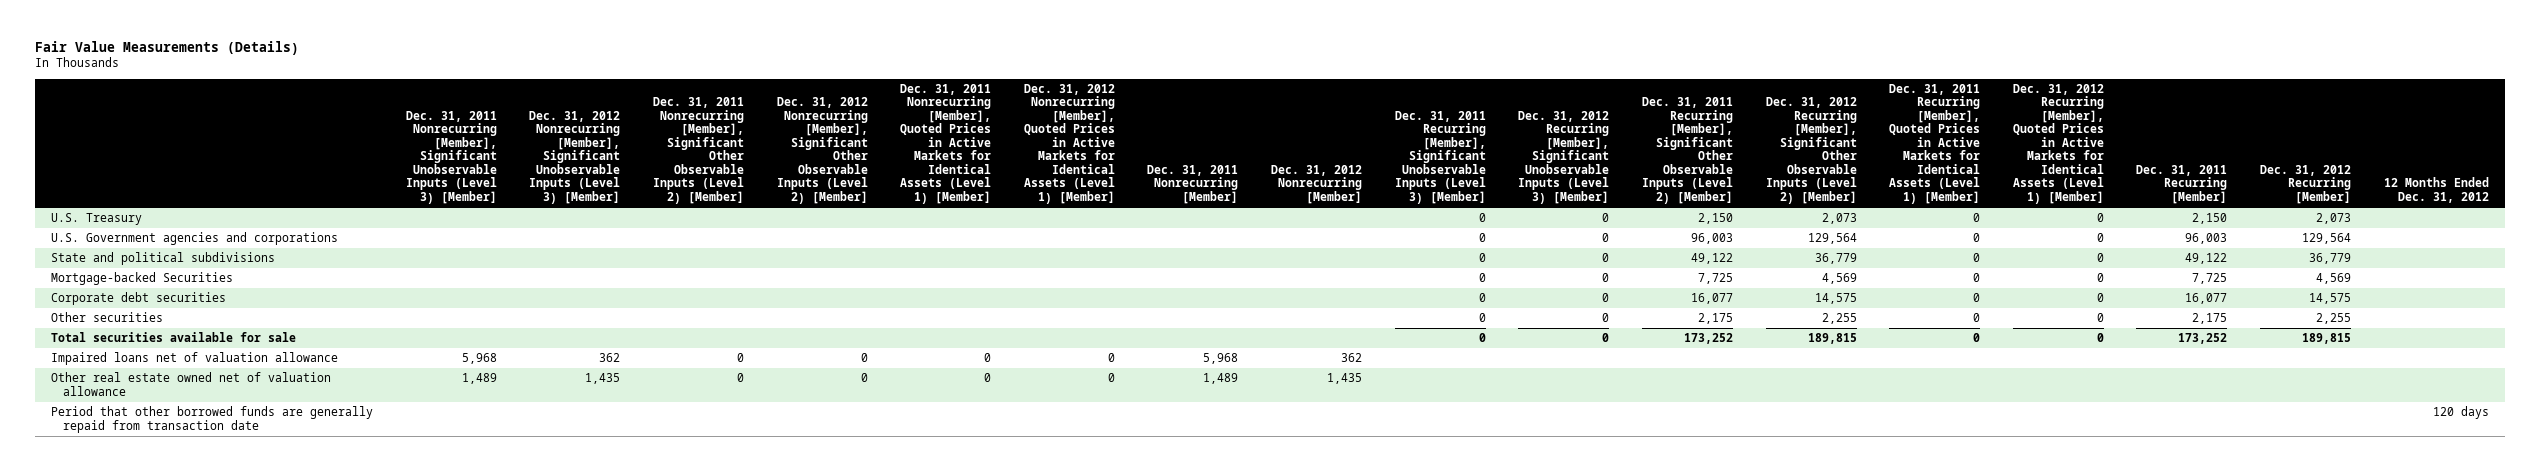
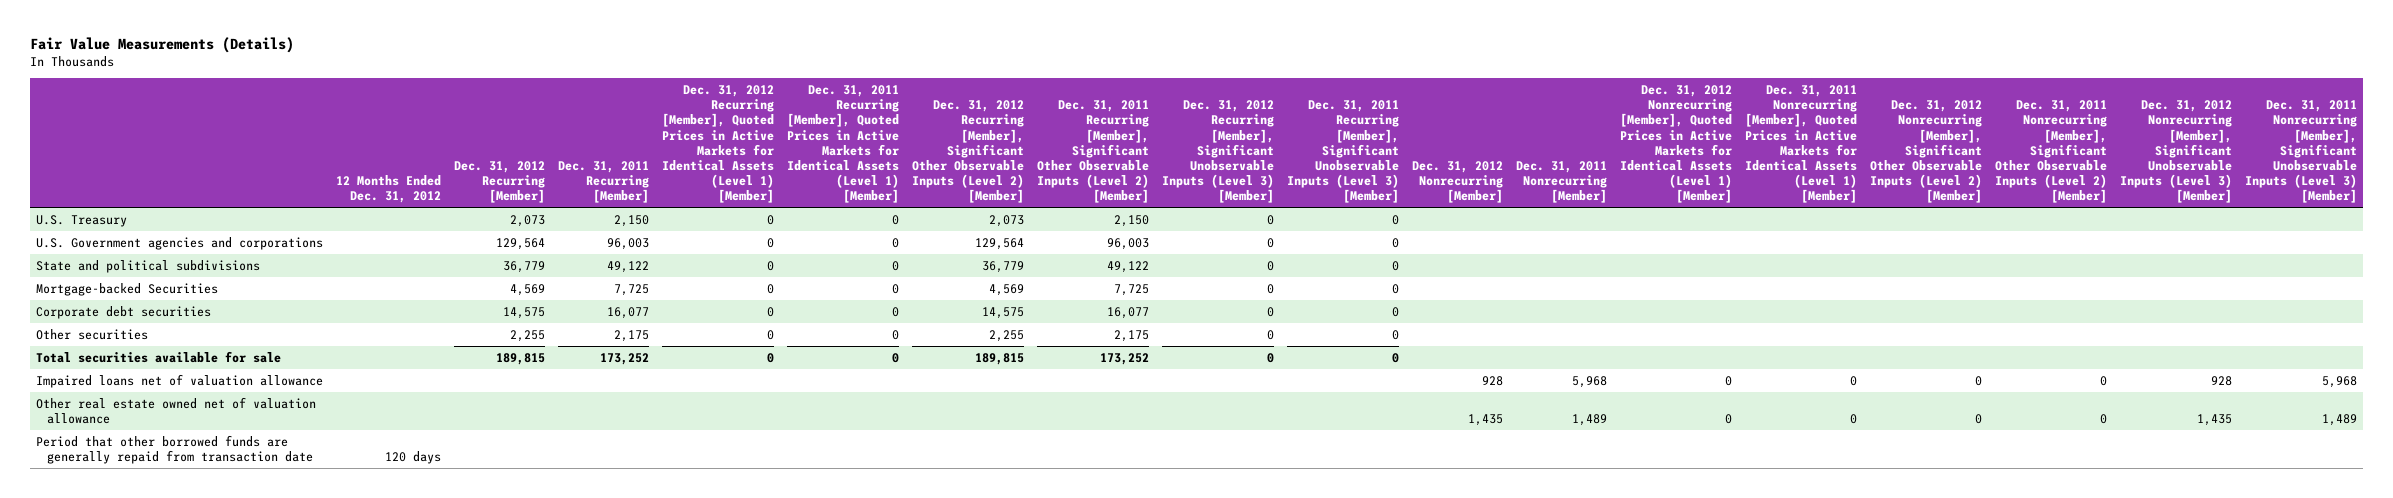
- | Dec. 31, 2011 Nonrecurring [Member], Significant Unobservable Inputs (Level 3) [Member] | Dec. 31, 2012 Nonrecurring [Member], Significant Unobservable Inputs (Level 3) [Member] | Dec. 31, 2011 Nonrecurring [Member], Significant Other Observable Inputs (Level 2) [Member] | Dec. 31, 2012 Nonrecurring [Member], Significant Other Observable Inputs (Level 2) [Member] | Dec. 31, 2011 Nonrecurring [Member], Quoted Prices in Active Markets for Identical Assets (Level 1) [Member] | Dec. 31, 2012 Nonrecurring [Member], Quoted Prices in Active Markets for Identical Assets (Level 1) [Member] | Dec. 31, 2011 Nonrecurring [Member] | Dec. 31, 2012 Nonrecurring [Member] | Dec. 31, 2011 Recurring [Member], Significant Unobservable Inputs (Level 3) [Member] | Dec. 31, 2012 Recurring [Member], Significant Unobservable Inputs (Level 3) [Member] | Dec. 31, 2011 Recurring [Member], Significant Other Observable Inputs (Level 2) [Member] | Dec. 31, 2012 Recurring [Member], Significant Other Observable Inputs (Level 2) [Member] | Dec. 31, 2011 Recurring [Member], Quoted Prices in Active Markets for Identical Assets (Level 1) [Member] | Dec. 31, 2012 Recurring [Member], Quoted Prices in Active Markets for Identical Assets (Level 1) [Member] | Dec. 31, 2011 Recurring [Member] | Dec. 31, 2012 Recurring [Member] | 12 Months Ended Dec. 31, 2012
+ | 12 Months Ended Dec. 31, 2012 | Dec. 31, 2012 Recurring [Member] | Dec. 31, 2011 Recurring [Member] | Dec. 31, 2012 Recurring [Member], Quoted Prices in Active Markets for Identical Assets (Level 1) [Member] | Dec. 31, 2011 Recurring [Member], Quoted Prices in Active Markets for Identical Assets (Level 1) [Member] | Dec. 31, 2012 Recurring [Member], Significant Other Observable Inputs (Level 2) [Member] | Dec. 31, 2011 Recurring [Member], Significant Other Observable Inputs (Level 2) [Member] | Dec. 31, 2012 Recurring [Member], Significant Unobservable Inputs (Level 3) [Member] | Dec. 31, 2011 Recurring [Member], Significant Unobservable Inputs (Level 3) [Member] | Dec. 31, 2012 Nonrecurring [Member] | Dec. 31, 2011 Nonrecurring [Member] | Dec. 31, 2012 Nonrecurring [Member], Quoted Prices in Active Markets for Identical Assets (Level 1) [Member] | Dec. 31, 2011 Nonrecurring [Member], Quoted Prices in Active Markets for Identical Assets (Level 1) [Member] | Dec. 31, 2012 Nonrecurring [Member], Significant Other Observable Inputs (Level 2) [Member] | Dec. 31, 2011 Nonrecurring [Member], Significant Other Observable Inputs (Level 2) [Member] | Dec. 31, 2012 Nonrecurring [Member], Significant Unobservable Inputs (Level 3) [Member] | Dec. 31, 2011 Nonrecurring [Member], Significant Unobservable Inputs (Level 3) [Member]
- Impaired loans net of valuation allowance | 5,968 | 362 | 0 | 0 | 0 | 0 | 5,968 | 362 | | | | | | | | |
+ Impaired loans net of valuation allowance | | | | | | | | | | 928 | 5,968 | 0 | 0 | 0 | 0 | 928 | 5,968

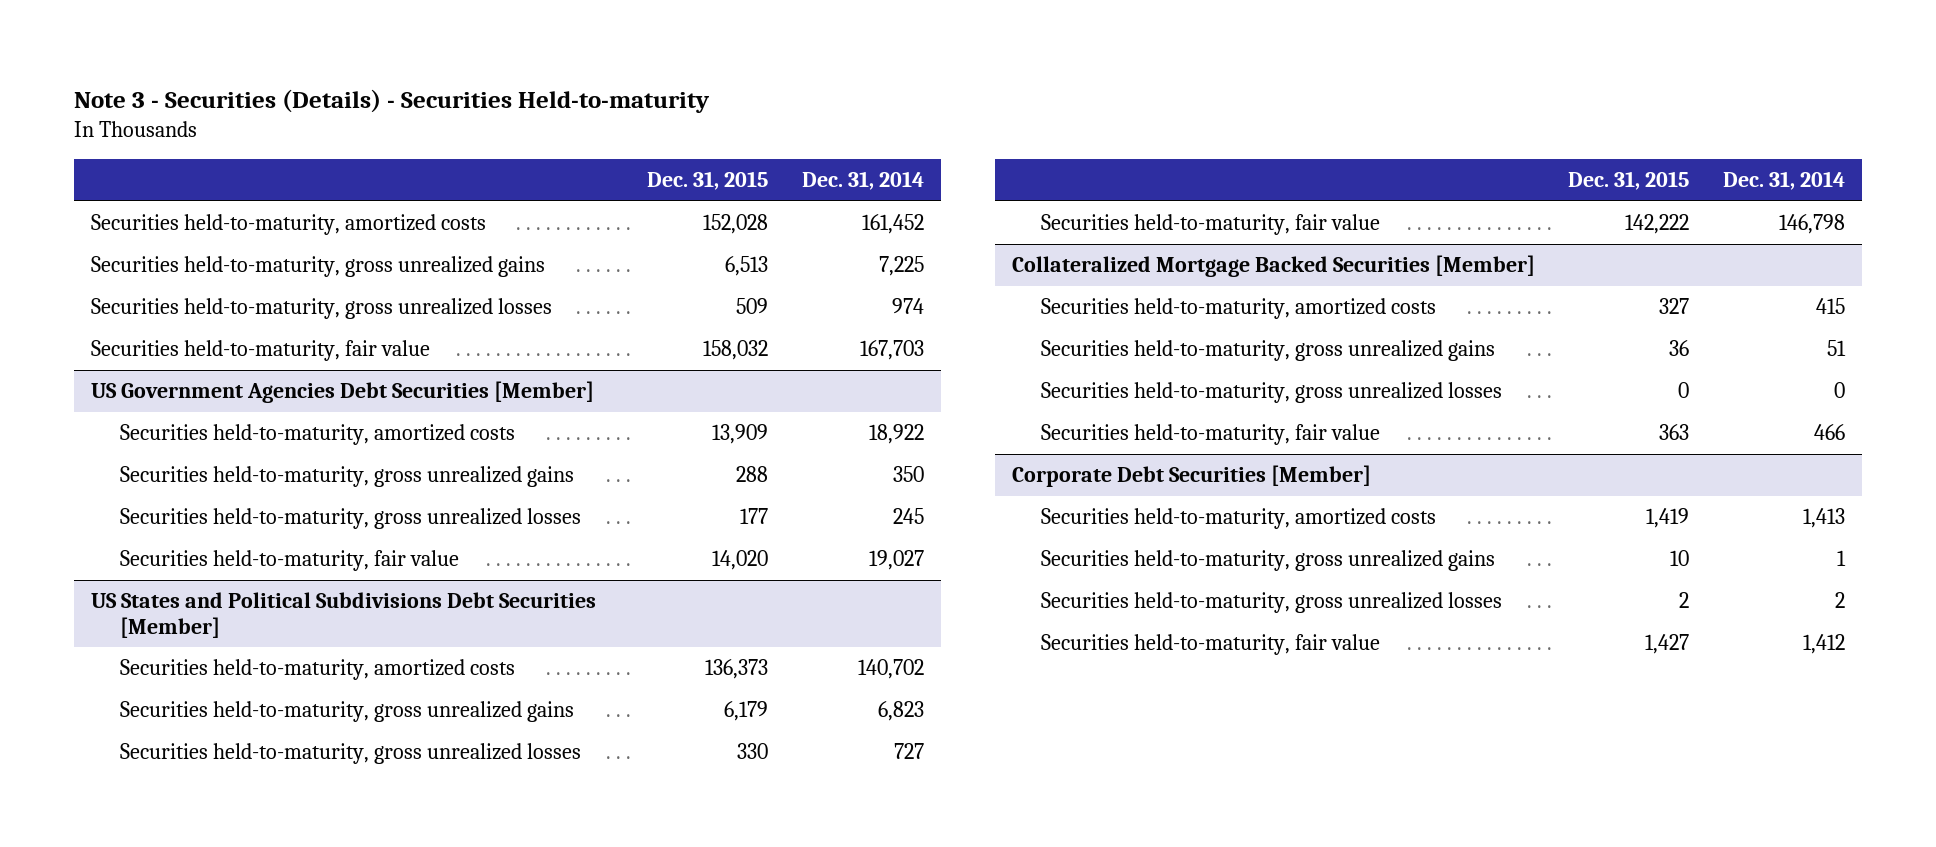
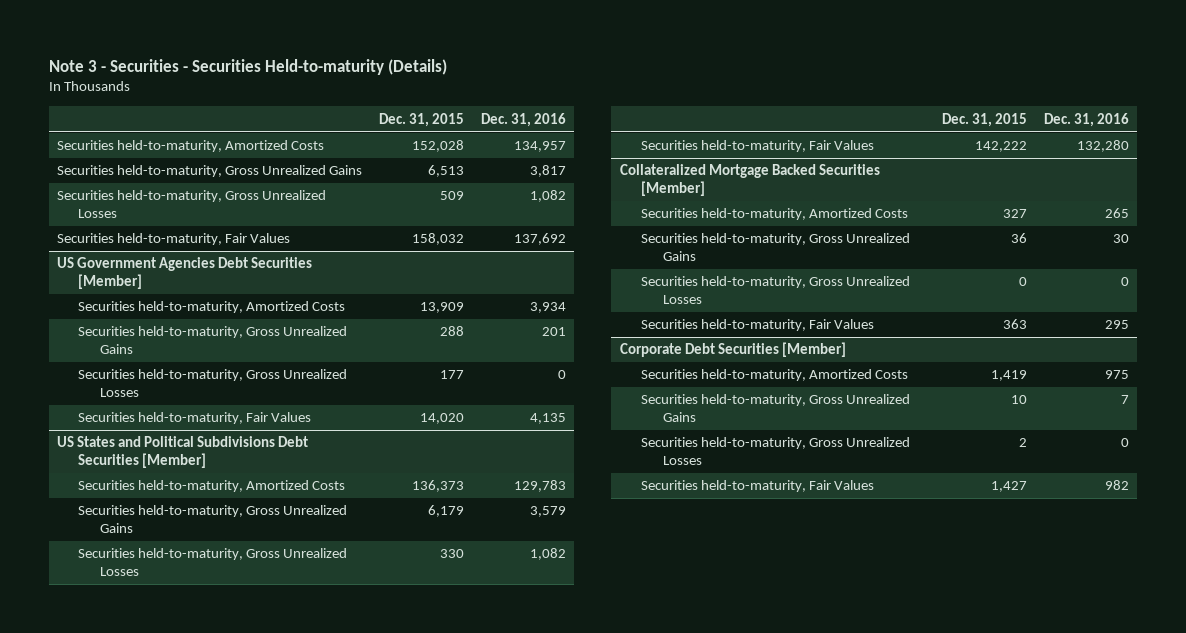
- Note 3 - Securities (Details) - Securities Held-to-maturity
+ Note 3 - Securities - Securities Held-to-maturity (Details)
- | Dec. 31, 2015 | Dec. 31, 2014
+ | Dec. 31, 2015 | Dec. 31, 2016
- Securities held-to-maturity, amortized costs | 152,028 | 161,452
- Securities held-to-maturity, gross unrealized gains | 6,513 | 7,225
- Securities held-to-maturity, gross unrealized losses | 509 | 974
- Securities held-to-maturity, fair value | 158,032 | 167,703
+ Securities held-to-maturity, Amortized Costs | 152,028 | 134,957
+ Securities held-to-maturity, Gross Unrealized Gains | 6,513 | 3,817
+ Securities held-to-maturity, Gross Unrealized Losses | 509 | 1,082
+ Securities held-to-maturity, Fair Values | 158,032 | 137,692
@ US Government Agencies Debt Securities [Member]
- Securities held-to-maturity, amortized costs | 13,909 | 18,922
- Securities held-to-maturity, gross unrealized gains | 288 | 350
- Securities held-to-maturity, gross unrealized losses | 177 | 245
- Securities held-to-maturity, fair value | 14,020 | 19,027
+ Securities held-to-maturity, Amortized Costs | 13,909 | 3,934
+ Securities held-to-maturity, Gross Unrealized Gains | 288 | 201
+ Securities held-to-maturity, Gross Unrealized Losses | 177 | 0
+ Securities held-to-maturity, Fair Values | 14,020 | 4,135
@ US States and Political Subdivisions Debt Securities [Member]
- Securities held-to-maturity, amortized costs | 136,373 | 140,702
- Securities held-to-maturity, gross unrealized gains | 6,179 | 6,823
- Securities held-to-maturity, gross unrealized losses | 330 | 727
- Securities held-to-maturity, fair value | 142,222 | 146,798
+ Securities held-to-maturity, Amortized Costs | 136,373 | 129,783
+ Securities held-to-maturity, Gross Unrealized Gains | 6,179 | 3,579
+ Securities held-to-maturity, Gross Unrealized Losses | 330 | 1,082
+ Securities held-to-maturity, Fair Values | 142,222 | 132,280
@ Collateralized Mortgage Backed Securities [Member]
- Securities held-to-maturity, amortized costs | 327 | 415
- Securities held-to-maturity, gross unrealized gains | 36 | 51
- Securities held-to-maturity, gross unrealized losses | 0 | 0
- Securities held-to-maturity, fair value | 363 | 466
+ Securities held-to-maturity, Amortized Costs | 327 | 265
+ Securities held-to-maturity, Gross Unrealized Gains | 36 | 30
+ Securities held-to-maturity, Gross Unrealized Losses | 0 | 0
+ Securities held-to-maturity, Fair Values | 363 | 295
@ Corporate Debt Securities [Member]
- Securities held-to-maturity, amortized costs | 1,419 | 1,413
- Securities held-to-maturity, gross unrealized gains | 10 | 1
- Securities held-to-maturity, gross unrealized losses | 2 | 2
- Securities held-to-maturity, fair value | 1,427 | 1,412
+ Securities held-to-maturity, Amortized Costs | 1,419 | 975
+ Securities held-to-maturity, Gross Unrealized Gains | 10 | 7
+ Securities held-to-maturity, Gross Unrealized Losses | 2 | 0
+ Securities held-to-maturity, Fair Values | 1,427 | 982

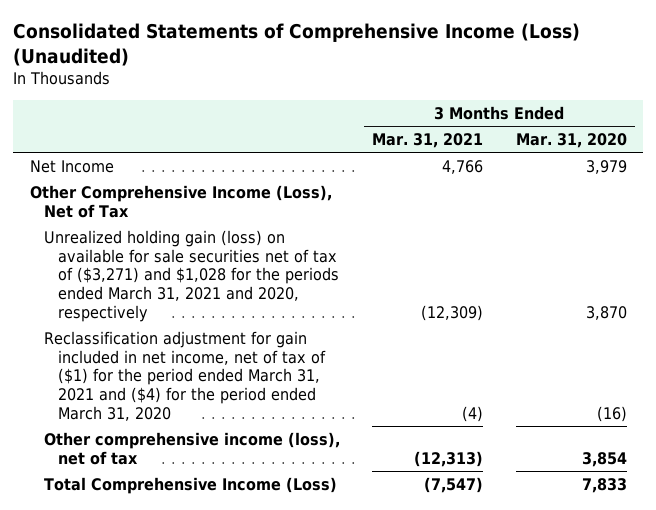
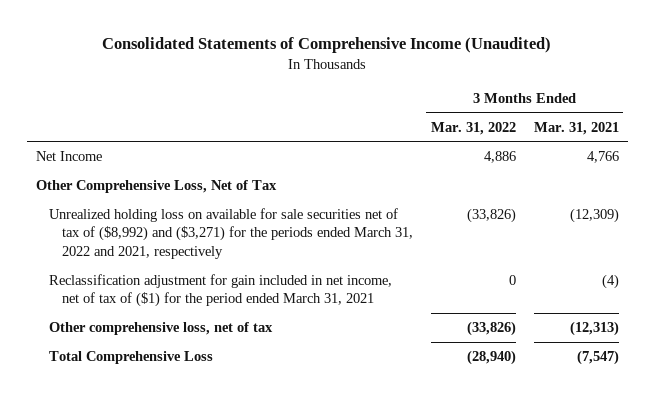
- Consolidated Statements of Comprehensive Income (Loss) (Unaudited)
+ Consolidated Statements of Comprehensive Income (Unaudited)
- | 3 Months Ended Mar. 31, 2021 | 3 Months Ended Mar. 31, 2020
+ | 3 Months Ended Mar. 31, 2022 | 3 Months Ended Mar. 31, 2021
- Other Comprehensive Income (Loss), Net of Tax
- Unrealized holding gain (loss) on available for sale securities net of tax of ($3,271) and $1,028 for the periods ended March 31, 2021 and 2020, respectively | (12,309) | 3,870
- Reclassification adjustment for gain included in net income, net of tax of ($1) for the period ended March 31, 2021 and ($4) for the period ended March 31, 2020 | (4) | (16)
- Other comprehensive income (loss), net of tax | (12,313) | 3,854
- Total Comprehensive Income (Loss) | (7,547) | 7,833
+ Other Comprehensive Loss, Net of Tax
+ Unrealized holding loss on available for sale securities net of tax of ($8,992) and ($3,271) for the periods ended March 31, 2022 and 2021, respectively | (33,826) | (12,309)
+ Reclassification adjustment for gain included in net income, net of tax of ($1) for the period ended March 31, 2021 | 0 | (4)
+ Other comprehensive loss, net of tax | (33,826) | (12,313)
+ Total Comprehensive Loss | (28,940) | (7,547)

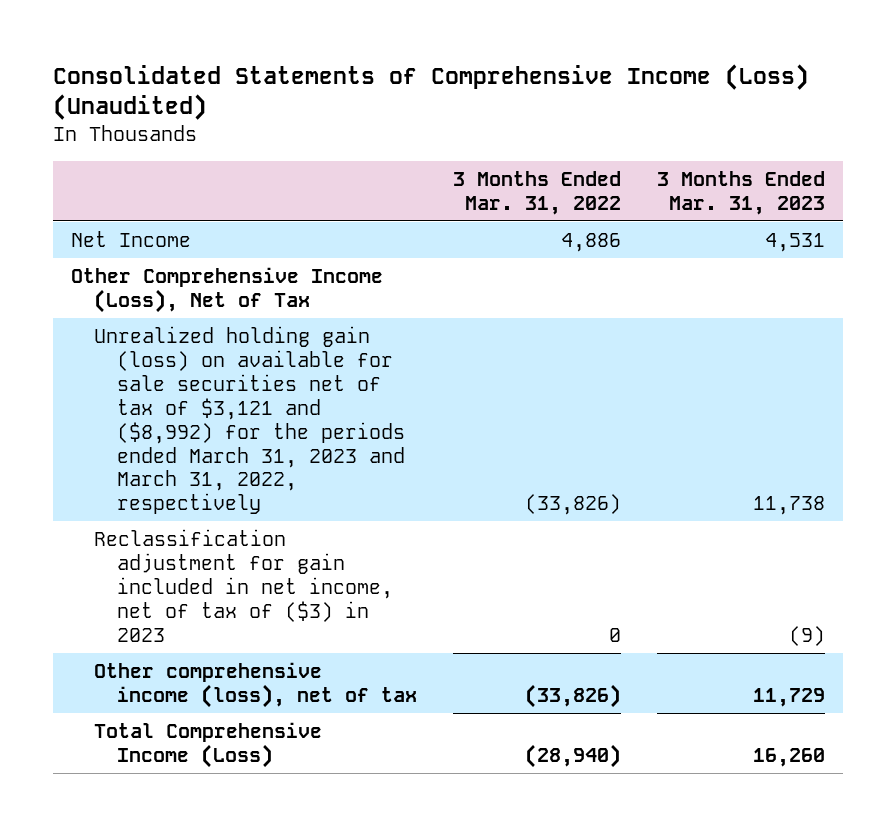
- Consolidated Statements of Comprehensive Income (Unaudited)
+ Consolidated Statements of Comprehensive Income (Loss) (Unaudited)
- | 3 Months Ended Mar. 31, 2022 | 3 Months Ended Mar. 31, 2021
+ | 3 Months Ended Mar. 31, 2022 | 3 Months Ended Mar. 31, 2023
- Other Comprehensive Loss, Net of Tax
- Unrealized holding loss on available for sale securities net of tax of ($8,992) and ($3,271) for the periods ended March 31, 2022 and 2021, respectively | (33,826) | (12,309)
- Reclassification adjustment for gain included in net income, net of tax of ($1) for the period ended March 31, 2021 | 0 | (4)
- Other comprehensive loss, net of tax | (33,826) | (12,313)
- Total Comprehensive Loss | (28,940) | (7,547)
+ Other Comprehensive Income (Loss), Net of Tax
+ Unrealized holding gain (loss) on available for sale securities net of tax of $3,121 and ($8,992) for the periods ended March 31, 2023 and March 31, 2022, respectively | (33,826) | 11,738
+ Reclassification adjustment for gain included in net income, net of tax of ($3) in 2023 | 0 | (9)
+ Other comprehensive income (loss), net of tax | (33,826) | 11,729
+ Total Comprehensive Income (Loss) | (28,940) | 16,260

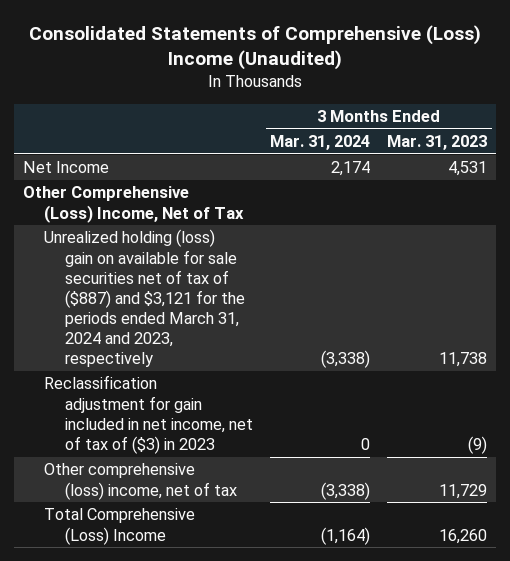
- Consolidated Statements of Comprehensive Income (Loss) (Unaudited)
+ Consolidated Statements of Comprehensive (Loss) Income (Unaudited)
- | 3 Months Ended Mar. 31, 2022 | 3 Months Ended Mar. 31, 2023
+ | 3 Months Ended Mar. 31, 2024 | 3 Months Ended Mar. 31, 2023
- Other Comprehensive Income (Loss), Net of Tax
- Unrealized holding gain (loss) on available for sale securities net of tax of $3,121 and ($8,992) for the periods ended March 31, 2023 and March 31, 2022, respectively | (33,826) | 11,738
+ Other Comprehensive (Loss) Income, Net of Tax
+ Unrealized holding (loss) gain on available for sale securities net of tax of ($887) and $3,121 for the periods ended March 31, 2024 and 2023, respectively | (3,338) | 11,738
- Other comprehensive income (loss), net of tax | (33,826) | 11,729
- Total Comprehensive Income (Loss) | (28,940) | 16,260
+ Other comprehensive (loss) income, net of tax | (3,338) | 11,729
+ Total Comprehensive (Loss) Income | (1,164) | 16,260

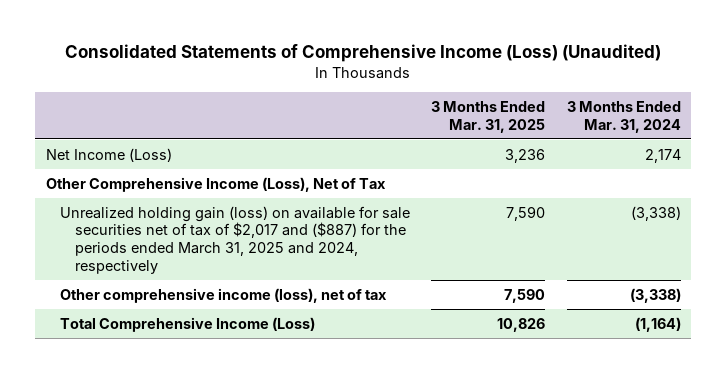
- Consolidated Statements of Comprehensive (Loss) Income (Unaudited)
+ Consolidated Statements of Comprehensive Income (Loss) (Unaudited)
- | 3 Months Ended Mar. 31, 2024 | 3 Months Ended Mar. 31, 2023
+ | 3 Months Ended Mar. 31, 2025 | 3 Months Ended Mar. 31, 2024
- Net Income | 2,174 | 4,531
- Other Comprehensive (Loss) Income, Net of Tax
- Unrealized holding (loss) gain on available for sale securities net of tax of ($887) and $3,121 for the periods ended March 31, 2024 and 2023, respectively | (3,338) | 11,738
- Reclassification adjustment for gain included in net income, net of tax of ($3) in 2023 | 0 | (9)
- Other comprehensive (loss) income, net of tax | (3,338) | 11,729
- Total Comprehensive (Loss) Income | (1,164) | 16,260
+ Net Income (Loss) | 3,236 | 2,174
+ Other Comprehensive Income (Loss), Net of Tax
+ Unrealized holding gain (loss) on available for sale securities net of tax of $2,017 and ($887) for the periods ended March 31, 2025 and 2024, respectively | 7,590 | (3,338)
+ Other comprehensive income (loss), net of tax | 7,590 | (3,338)
+ Total Comprehensive Income (Loss) | 10,826 | (1,164)

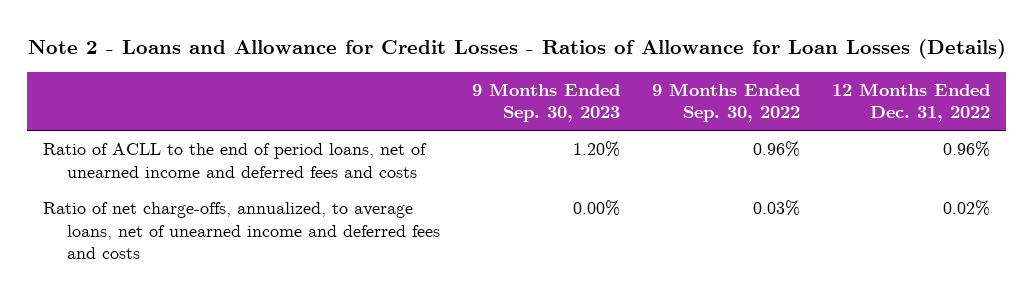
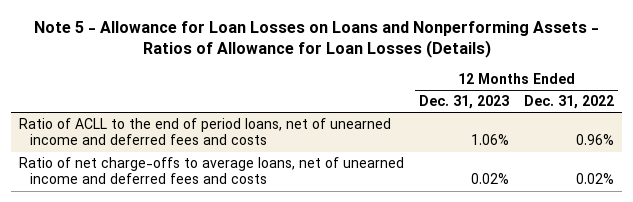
- Note 2 - Loans and Allowance for Credit Losses - Ratios of Allowance for Loan Losses (Details)
+ Note 5 - Allowance for Loan Losses on Loans and Nonperforming Assets - Ratios of Allowance for Loan Losses (Details)
- | 9 Months Ended Sep. 30, 2023 | 9 Months Ended Sep. 30, 2022 | 12 Months Ended Dec. 31, 2022
+ | 12 Months Ended Dec. 31, 2023 | 12 Months Ended Dec. 31, 2022
- Ratio of net charge-offs, annualized, to average loans, net of unearned income and deferred fees and costs | 0.00% | 0.03% | 0.02%
+ Ratio of net charge-offs to average loans, net of unearned income and deferred fees and costs | 0.02% | 0.02%

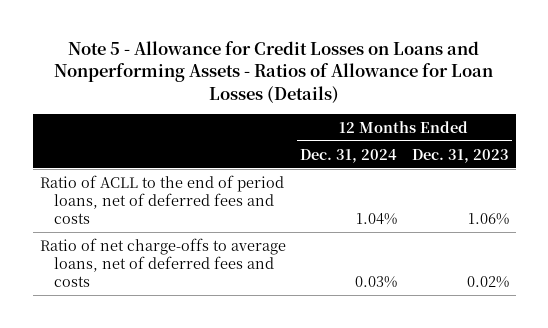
- Note 5 - Allowance for Loan Losses on Loans and Nonperforming Assets - Ratios of Allowance for Loan Losses (Details)
+ Note 5 - Allowance for Credit Losses on Loans and Nonperforming Assets - Ratios of Allowance for Loan Losses (Details)
- | 12 Months Ended Dec. 31, 2023 | 12 Months Ended Dec. 31, 2022
+ | 12 Months Ended Dec. 31, 2024 | 12 Months Ended Dec. 31, 2023
- Ratio of ACLL to the end of period loans, net of unearned income and deferred fees and costs | 1.06% | 0.96%
- Ratio of net charge-offs to average loans, net of unearned income and deferred fees and costs | 0.02% | 0.02%
+ Ratio of ACLL to the end of period loans, net of deferred fees and costs | 1.04% | 1.06%
+ Ratio of net charge-offs to average loans, net of deferred fees and costs | 0.03% | 0.02%

